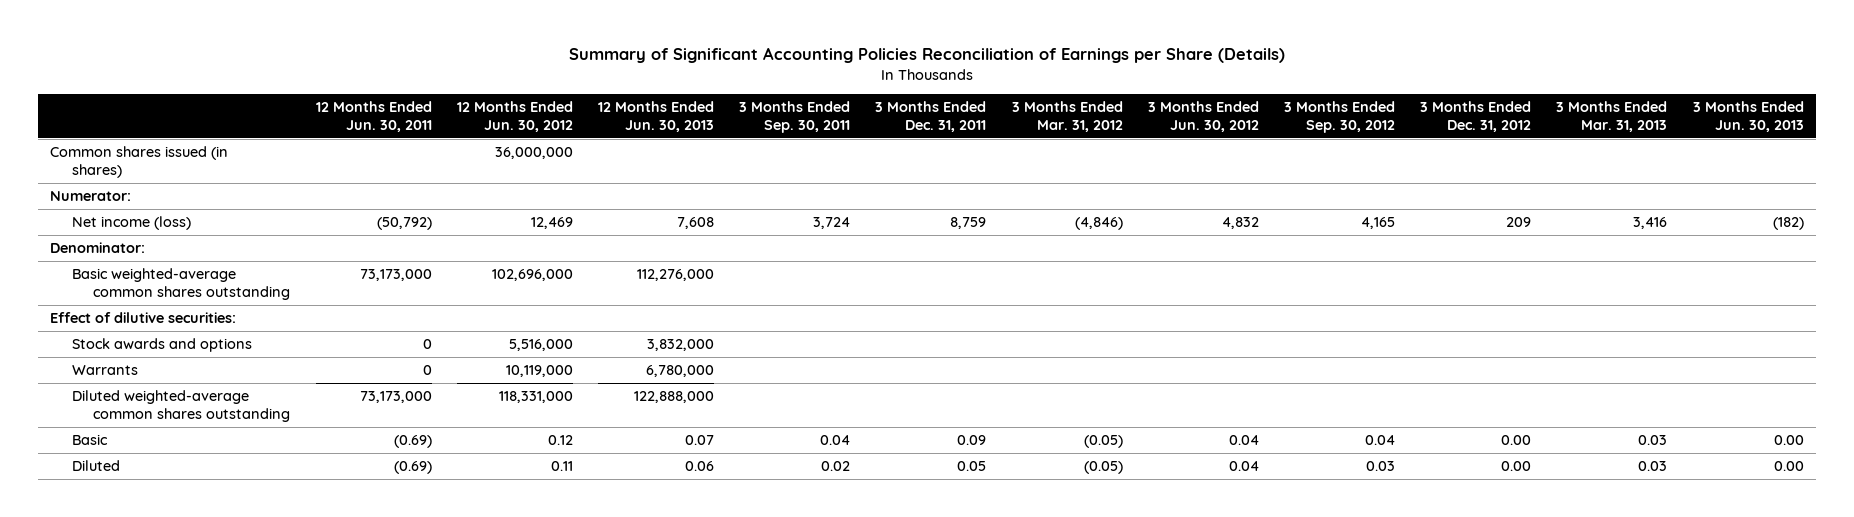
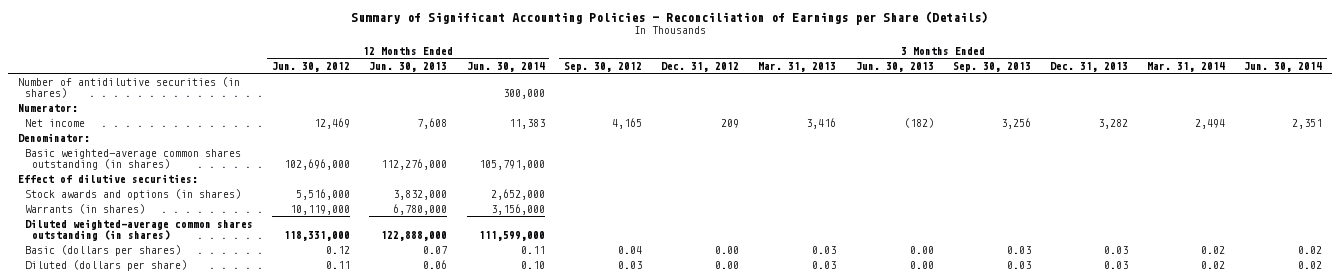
- Summary of Significant Accounting Policies Reconciliation of Earnings per Share (Details)
+ Summary of Significant Accounting Policies - Reconciliation of Earnings per Share (Details)
- | 12 Months Ended Jun. 30, 2011 | 12 Months Ended Jun. 30, 2012 | 12 Months Ended Jun. 30, 2013 | 3 Months Ended Sep. 30, 2011 | 3 Months Ended Dec. 31, 2011 | 3 Months Ended Mar. 31, 2012 | 3 Months Ended Jun. 30, 2012 | 3 Months Ended Sep. 30, 2012 | 3 Months Ended Dec. 31, 2012 | 3 Months Ended Mar. 31, 2013 | 3 Months Ended Jun. 30, 2013
+ | 12 Months Ended Jun. 30, 2012 | 12 Months Ended Jun. 30, 2013 | 12 Months Ended Jun. 30, 2014 | 3 Months Ended Sep. 30, 2012 | 3 Months Ended Dec. 31, 2012 | 3 Months Ended Mar. 31, 2013 | 3 Months Ended Jun. 30, 2013 | 3 Months Ended Sep. 30, 2013 | 3 Months Ended Dec. 31, 2013 | 3 Months Ended Mar. 31, 2014 | 3 Months Ended Jun. 30, 2014
- Common shares issued (in shares) | | 36,000,000 | | | | | | | | |
+ Number of antidilutive securities (in shares) | | | 300,000 | | | | | | | |
- Net income (loss) | (50,792) | 12,469 | 7,608 | 3,724 | 8,759 | (4,846) | 4,832 | 4,165 | 209 | 3,416 | (182)
+ Net income | 12,469 | 7,608 | 11,383 | 4,165 | 209 | 3,416 | (182) | 3,256 | 3,282 | 2,494 | 2,351
- Basic weighted-average common shares outstanding | 73,173,000 | 102,696,000 | 112,276,000 | | | | | | | |
+ Basic weighted-average common shares outstanding (in shares) | 102,696,000 | 112,276,000 | 105,791,000 | | | | | | | |
- Stock awards and options | 0 | 5,516,000 | 3,832,000 | | | | | | | |
- Warrants | 0 | 10,119,000 | 6,780,000 | | | | | | | |
- Diluted weighted-average common shares outstanding | 73,173,000 | 118,331,000 | 122,888,000 | | | | | | | |
- Basic | (0.69) | 0.12 | 0.07 | 0.04 | 0.09 | (0.05) | 0.04 | 0.04 | 0.00 | 0.03 | 0.00
- Diluted | (0.69) | 0.11 | 0.06 | 0.02 | 0.05 | (0.05) | 0.04 | 0.03 | 0.00 | 0.03 | 0.00
+ Stock awards and options (in shares) | 5,516,000 | 3,832,000 | 2,652,000 | | | | | | | |
+ Warrants (in shares) | 10,119,000 | 6,780,000 | 3,156,000 | | | | | | | |
+ Diluted weighted-average common shares outstanding (in shares) | 118,331,000 | 122,888,000 | 111,599,000 | | | | | | | |
+ Basic (dollars per shares) | 0.12 | 0.07 | 0.11 | 0.04 | 0.00 | 0.03 | 0.00 | 0.03 | 0.03 | 0.02 | 0.02
+ Diluted (dollars per share) | 0.11 | 0.06 | 0.10 | 0.03 | 0.00 | 0.03 | 0.00 | 0.03 | 0.03 | 0.02 | 0.02

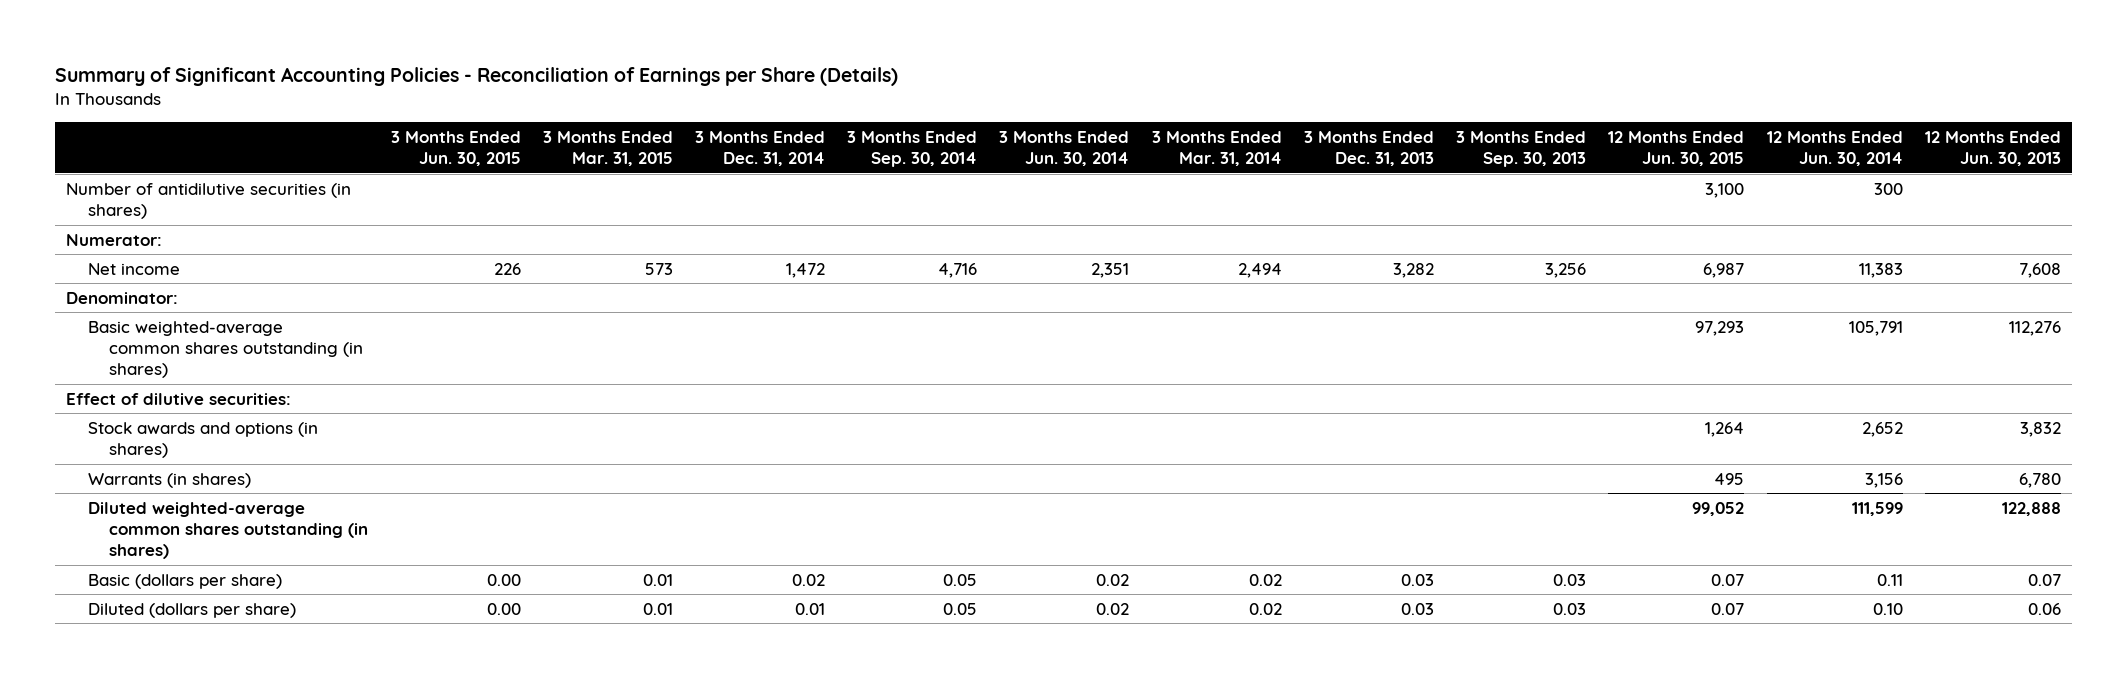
- | 12 Months Ended Jun. 30, 2012 | 12 Months Ended Jun. 30, 2013 | 12 Months Ended Jun. 30, 2014 | 3 Months Ended Sep. 30, 2012 | 3 Months Ended Dec. 31, 2012 | 3 Months Ended Mar. 31, 2013 | 3 Months Ended Jun. 30, 2013 | 3 Months Ended Sep. 30, 2013 | 3 Months Ended Dec. 31, 2013 | 3 Months Ended Mar. 31, 2014 | 3 Months Ended Jun. 30, 2014
+ | 3 Months Ended Jun. 30, 2015 | 3 Months Ended Mar. 31, 2015 | 3 Months Ended Dec. 31, 2014 | 3 Months Ended Sep. 30, 2014 | 3 Months Ended Jun. 30, 2014 | 3 Months Ended Mar. 31, 2014 | 3 Months Ended Dec. 31, 2013 | 3 Months Ended Sep. 30, 2013 | 12 Months Ended Jun. 30, 2015 | 12 Months Ended Jun. 30, 2014 | 12 Months Ended Jun. 30, 2013
- Number of antidilutive securities (in shares) | | | 300,000 | | | | | | | |
+ Number of antidilutive securities (in shares) | | | | | | | | | 3,100 | 300 |
- Basic weighted-average common shares outstanding (in shares) | 102,696,000 | 112,276,000 | 105,791,000 | | | | | | | |
+ Basic weighted-average common shares outstanding (in shares) | | | | | | | | | 97,293 | 105,791 | 112,276
- Stock awards and options (in shares) | 5,516,000 | 3,832,000 | 2,652,000 | | | | | | | |
- Warrants (in shares) | 10,119,000 | 6,780,000 | 3,156,000 | | | | | | | |
- Diluted weighted-average common shares outstanding (in shares) | 118,331,000 | 122,888,000 | 111,599,000 | | | | | | | |
- Basic (dollars per shares) | 0.12 | 0.07 | 0.11 | 0.04 | 0.00 | 0.03 | 0.00 | 0.03 | 0.03 | 0.02 | 0.02
+ Stock awards and options (in shares) | | | | | | | | | 1,264 | 2,652 | 3,832
+ Warrants (in shares) | | | | | | | | | 495 | 3,156 | 6,780
+ Diluted weighted-average common shares outstanding (in shares) | | | | | | | | | 99,052 | 111,599 | 122,888
+ Basic (dollars per share) | 0.00 | 0.01 | 0.02 | 0.05 | 0.02 | 0.02 | 0.03 | 0.03 | 0.07 | 0.11 | 0.07

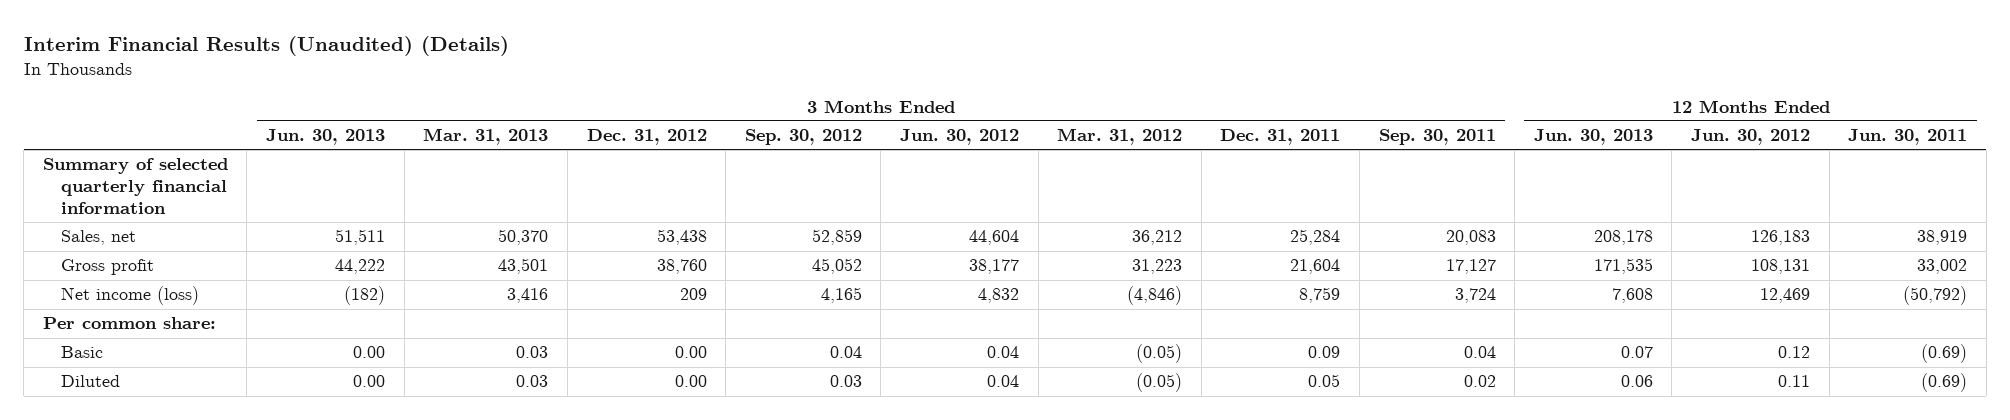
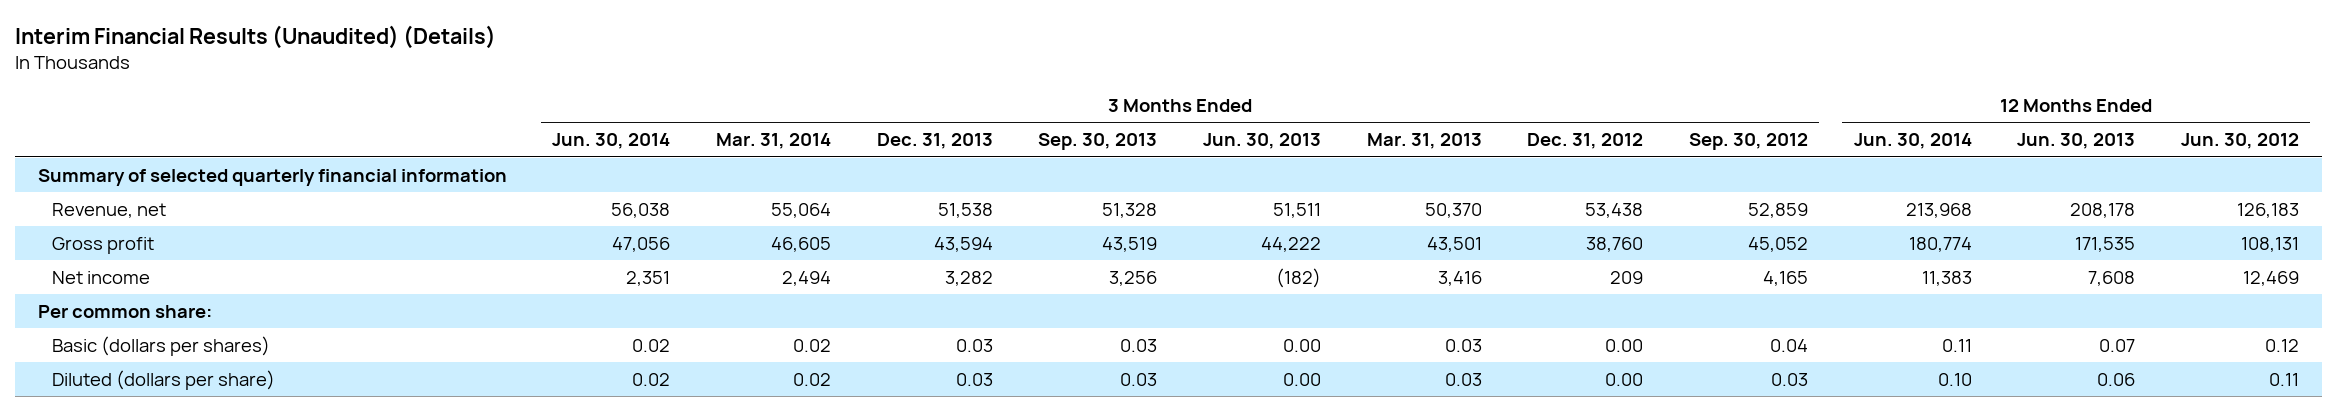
- | 3 Months Ended Jun. 30, 2013 | 3 Months Ended Mar. 31, 2013 | 3 Months Ended Dec. 31, 2012 | 3 Months Ended Sep. 30, 2012 | 3 Months Ended Jun. 30, 2012 | 3 Months Ended Mar. 31, 2012 | 3 Months Ended Dec. 31, 2011 | 3 Months Ended Sep. 30, 2011 | 12 Months Ended Jun. 30, 2013 | 12 Months Ended Jun. 30, 2012 | 12 Months Ended Jun. 30, 2011
+ | 3 Months Ended Jun. 30, 2014 | 3 Months Ended Mar. 31, 2014 | 3 Months Ended Dec. 31, 2013 | 3 Months Ended Sep. 30, 2013 | 3 Months Ended Jun. 30, 2013 | 3 Months Ended Mar. 31, 2013 | 3 Months Ended Dec. 31, 2012 | 3 Months Ended Sep. 30, 2012 | 12 Months Ended Jun. 30, 2014 | 12 Months Ended Jun. 30, 2013 | 12 Months Ended Jun. 30, 2012
- Sales, net | 51,511 | 50,370 | 53,438 | 52,859 | 44,604 | 36,212 | 25,284 | 20,083 | 208,178 | 126,183 | 38,919
+ Revenue, net | 56,038 | 55,064 | 51,538 | 51,328 | 51,511 | 50,370 | 53,438 | 52,859 | 213,968 | 208,178 | 126,183
- Net income (loss) | (182) | 3,416 | 209 | 4,165 | 4,832 | (4,846) | 8,759 | 3,724 | 7,608 | 12,469 | (50,792)
+ Net income | 2,351 | 2,494 | 3,282 | 3,256 | (182) | 3,416 | 209 | 4,165 | 11,383 | 7,608 | 12,469
- Basic | 0.00 | 0.03 | 0.00 | 0.04 | 0.04 | (0.05) | 0.09 | 0.04 | 0.07 | 0.12 | (0.69)
- Diluted | 0.00 | 0.03 | 0.00 | 0.03 | 0.04 | (0.05) | 0.05 | 0.02 | 0.06 | 0.11 | (0.69)
+ Basic (dollars per shares) | 0.02 | 0.02 | 0.03 | 0.03 | 0.00 | 0.03 | 0.00 | 0.04 | 0.11 | 0.07 | 0.12
+ Diluted (dollars per share) | 0.02 | 0.02 | 0.03 | 0.03 | 0.00 | 0.03 | 0.00 | 0.03 | 0.10 | 0.06 | 0.11

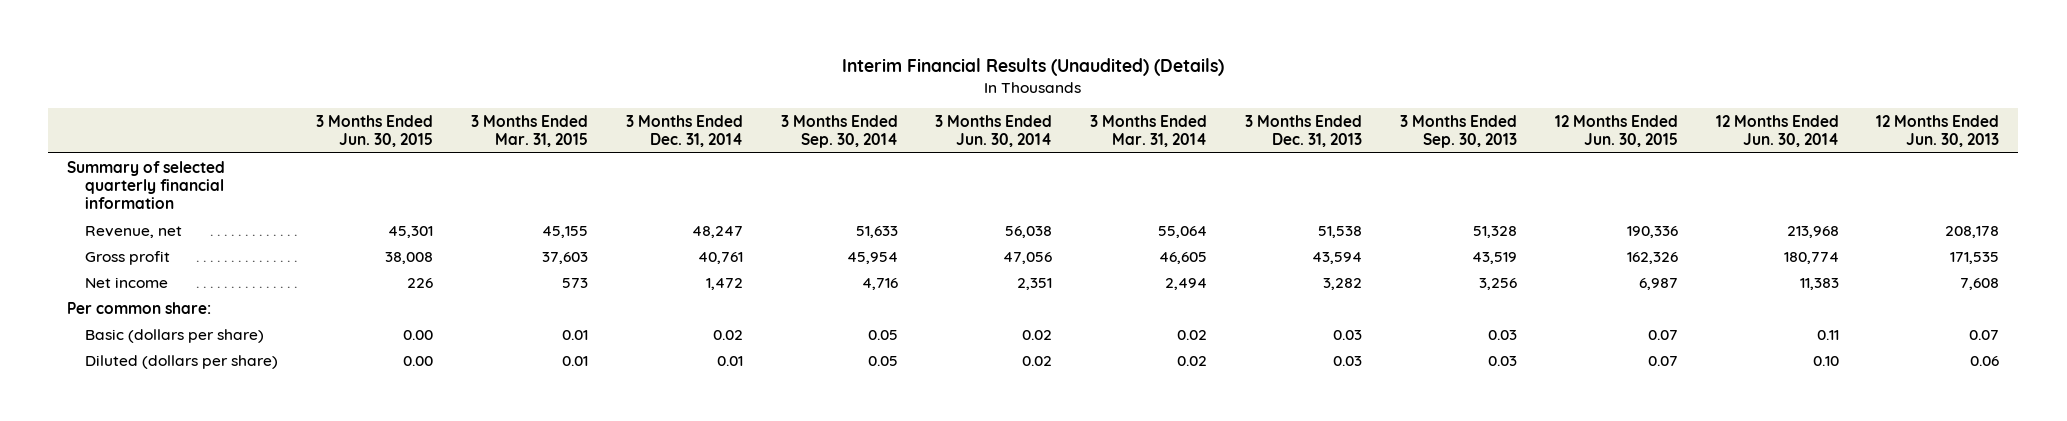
- | 3 Months Ended Jun. 30, 2014 | 3 Months Ended Mar. 31, 2014 | 3 Months Ended Dec. 31, 2013 | 3 Months Ended Sep. 30, 2013 | 3 Months Ended Jun. 30, 2013 | 3 Months Ended Mar. 31, 2013 | 3 Months Ended Dec. 31, 2012 | 3 Months Ended Sep. 30, 2012 | 12 Months Ended Jun. 30, 2014 | 12 Months Ended Jun. 30, 2013 | 12 Months Ended Jun. 30, 2012
+ | 3 Months Ended Jun. 30, 2015 | 3 Months Ended Mar. 31, 2015 | 3 Months Ended Dec. 31, 2014 | 3 Months Ended Sep. 30, 2014 | 3 Months Ended Jun. 30, 2014 | 3 Months Ended Mar. 31, 2014 | 3 Months Ended Dec. 31, 2013 | 3 Months Ended Sep. 30, 2013 | 12 Months Ended Jun. 30, 2015 | 12 Months Ended Jun. 30, 2014 | 12 Months Ended Jun. 30, 2013
- Basic (dollars per shares) | 0.02 | 0.02 | 0.03 | 0.03 | 0.00 | 0.03 | 0.00 | 0.04 | 0.11 | 0.07 | 0.12
+ Basic (dollars per share) | 0.00 | 0.01 | 0.02 | 0.05 | 0.02 | 0.02 | 0.03 | 0.03 | 0.07 | 0.11 | 0.07

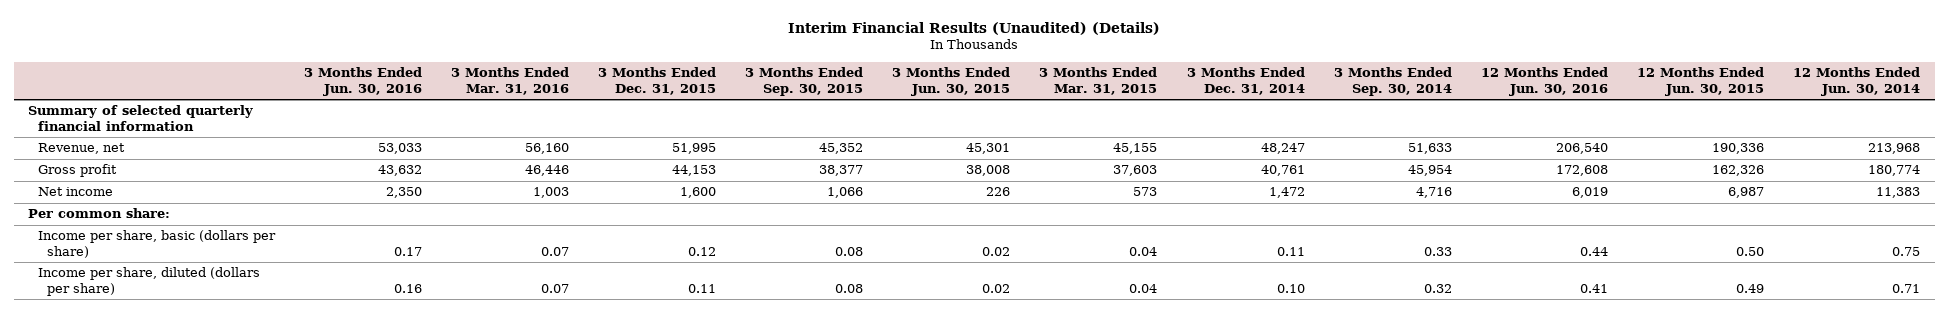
- | 3 Months Ended Jun. 30, 2015 | 3 Months Ended Mar. 31, 2015 | 3 Months Ended Dec. 31, 2014 | 3 Months Ended Sep. 30, 2014 | 3 Months Ended Jun. 30, 2014 | 3 Months Ended Mar. 31, 2014 | 3 Months Ended Dec. 31, 2013 | 3 Months Ended Sep. 30, 2013 | 12 Months Ended Jun. 30, 2015 | 12 Months Ended Jun. 30, 2014 | 12 Months Ended Jun. 30, 2013
+ | 3 Months Ended Jun. 30, 2016 | 3 Months Ended Mar. 31, 2016 | 3 Months Ended Dec. 31, 2015 | 3 Months Ended Sep. 30, 2015 | 3 Months Ended Jun. 30, 2015 | 3 Months Ended Mar. 31, 2015 | 3 Months Ended Dec. 31, 2014 | 3 Months Ended Sep. 30, 2014 | 12 Months Ended Jun. 30, 2016 | 12 Months Ended Jun. 30, 2015 | 12 Months Ended Jun. 30, 2014
- Basic (dollars per share) | 0.00 | 0.01 | 0.02 | 0.05 | 0.02 | 0.02 | 0.03 | 0.03 | 0.07 | 0.11 | 0.07
- Diluted (dollars per share) | 0.00 | 0.01 | 0.01 | 0.05 | 0.02 | 0.02 | 0.03 | 0.03 | 0.07 | 0.10 | 0.06
+ Income per share, basic (dollars per share) | 0.17 | 0.07 | 0.12 | 0.08 | 0.02 | 0.04 | 0.11 | 0.33 | 0.44 | 0.50 | 0.75
+ Income per share, diluted (dollars per share) | 0.16 | 0.07 | 0.11 | 0.08 | 0.02 | 0.04 | 0.10 | 0.32 | 0.41 | 0.49 | 0.71

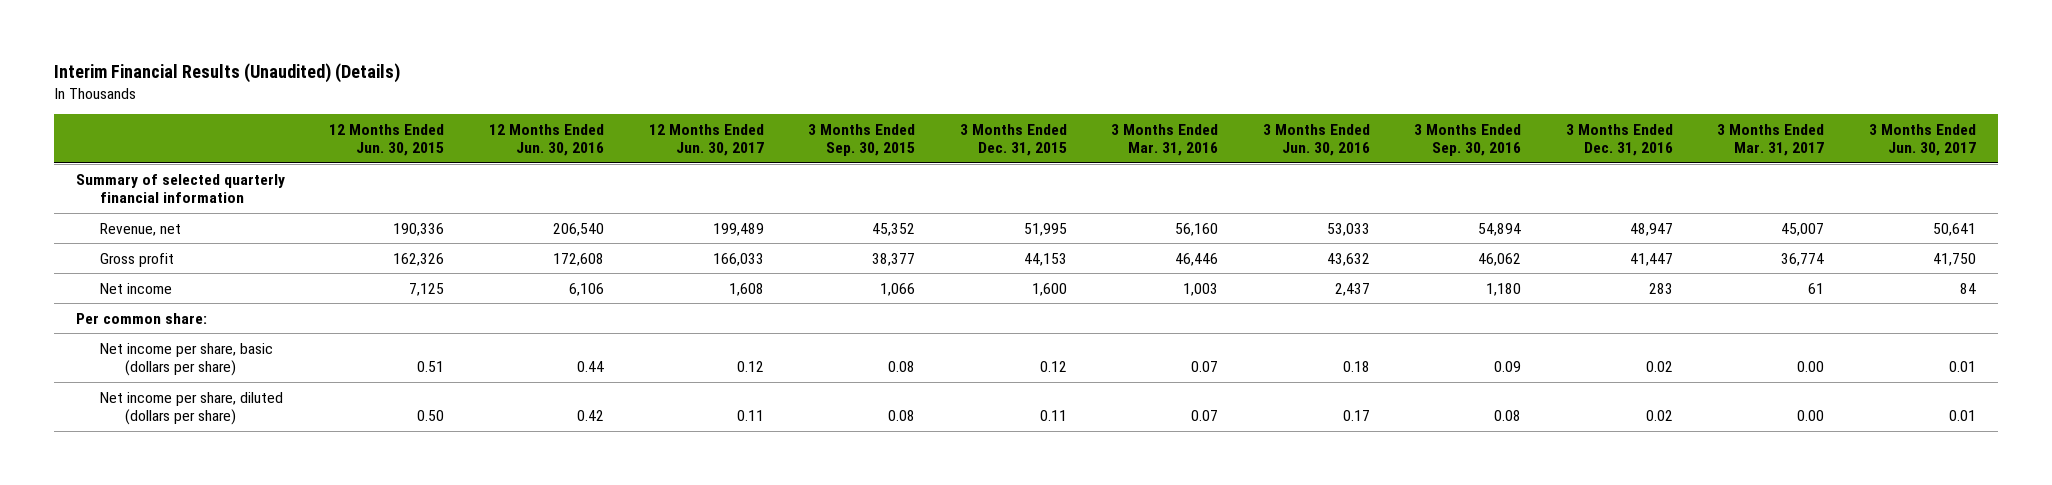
- | 3 Months Ended Jun. 30, 2016 | 3 Months Ended Mar. 31, 2016 | 3 Months Ended Dec. 31, 2015 | 3 Months Ended Sep. 30, 2015 | 3 Months Ended Jun. 30, 2015 | 3 Months Ended Mar. 31, 2015 | 3 Months Ended Dec. 31, 2014 | 3 Months Ended Sep. 30, 2014 | 12 Months Ended Jun. 30, 2016 | 12 Months Ended Jun. 30, 2015 | 12 Months Ended Jun. 30, 2014
+ | 12 Months Ended Jun. 30, 2015 | 12 Months Ended Jun. 30, 2016 | 12 Months Ended Jun. 30, 2017 | 3 Months Ended Sep. 30, 2015 | 3 Months Ended Dec. 31, 2015 | 3 Months Ended Mar. 31, 2016 | 3 Months Ended Jun. 30, 2016 | 3 Months Ended Sep. 30, 2016 | 3 Months Ended Dec. 31, 2016 | 3 Months Ended Mar. 31, 2017 | 3 Months Ended Jun. 30, 2017
- Net income | 2,350 | 1,003 | 1,600 | 1,066 | 226 | 573 | 1,472 | 4,716 | 6,019 | 6,987 | 11,383
+ Net income | 7,125 | 6,106 | 1,608 | 1,066 | 1,600 | 1,003 | 2,437 | 1,180 | 283 | 61 | 84
- Income per share, basic (dollars per share) | 0.17 | 0.07 | 0.12 | 0.08 | 0.02 | 0.04 | 0.11 | 0.33 | 0.44 | 0.50 | 0.75
- Income per share, diluted (dollars per share) | 0.16 | 0.07 | 0.11 | 0.08 | 0.02 | 0.04 | 0.10 | 0.32 | 0.41 | 0.49 | 0.71
+ Net income per share, basic (dollars per share) | 0.51 | 0.44 | 0.12 | 0.08 | 0.12 | 0.07 | 0.18 | 0.09 | 0.02 | 0.00 | 0.01
+ Net income per share, diluted (dollars per share) | 0.50 | 0.42 | 0.11 | 0.08 | 0.11 | 0.07 | 0.17 | 0.08 | 0.02 | 0.00 | 0.01

